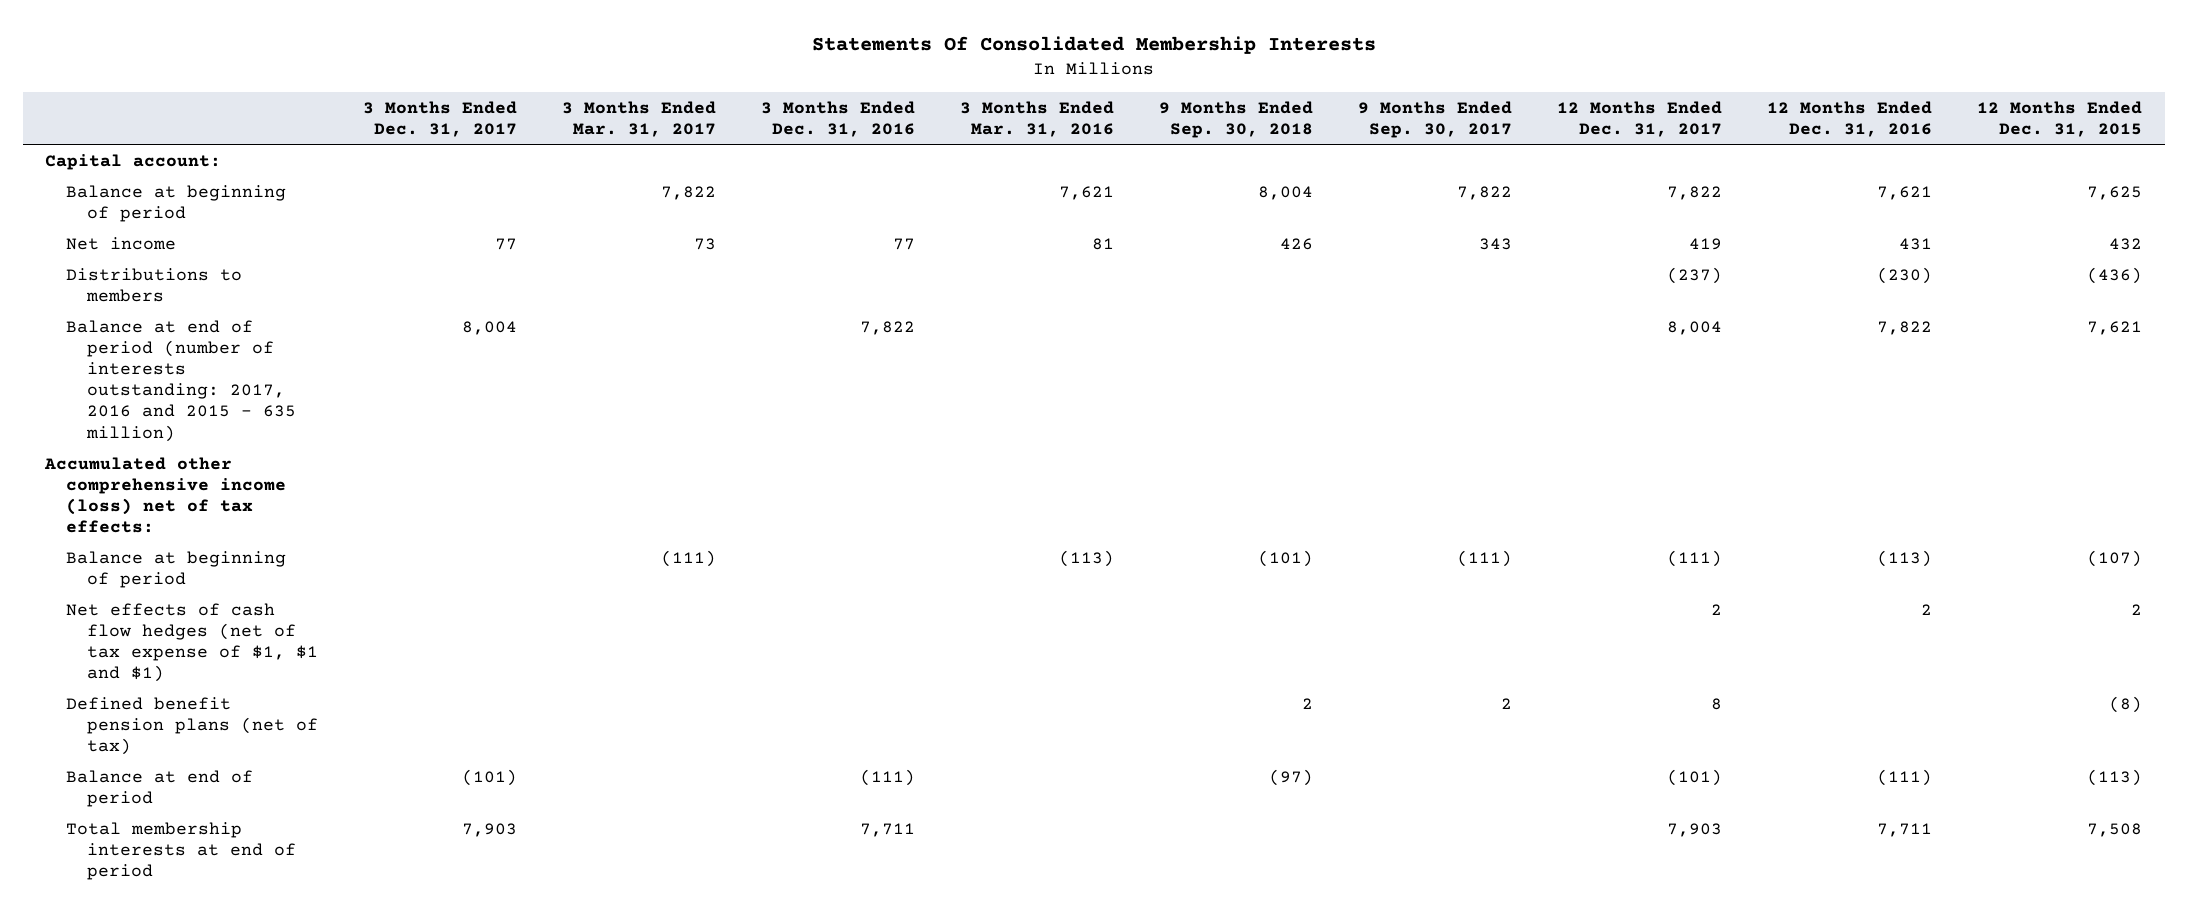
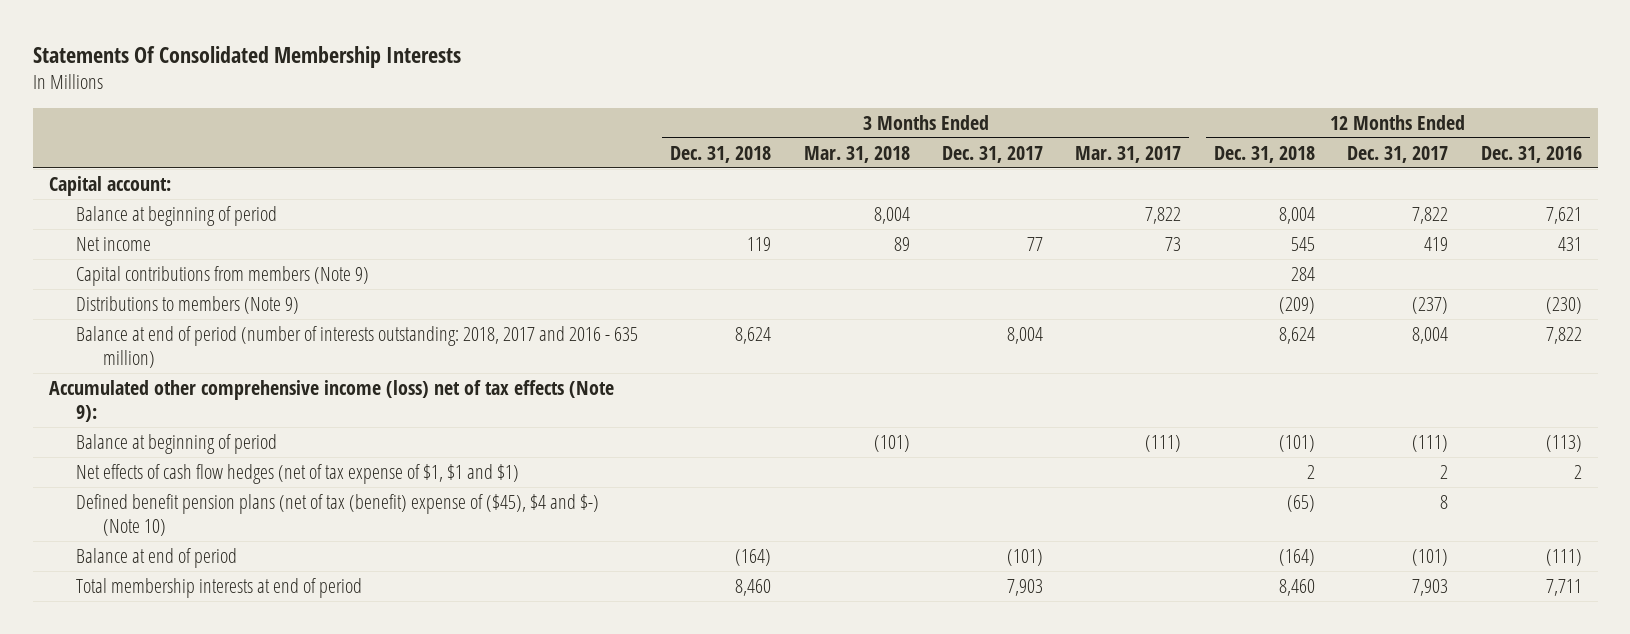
- | 3 Months Ended Dec. 31, 2017 | 3 Months Ended Mar. 31, 2017 | 3 Months Ended Dec. 31, 2016 | 3 Months Ended Mar. 31, 2016 | 9 Months Ended Sep. 30, 2018 | 9 Months Ended Sep. 30, 2017 | 12 Months Ended Dec. 31, 2017 | 12 Months Ended Dec. 31, 2016 | 12 Months Ended Dec. 31, 2015
+ | 3 Months Ended Dec. 31, 2018 | 3 Months Ended Mar. 31, 2018 | 3 Months Ended Dec. 31, 2017 | 3 Months Ended Mar. 31, 2017 | 12 Months Ended Dec. 31, 2018 | 12 Months Ended Dec. 31, 2017 | 12 Months Ended Dec. 31, 2016
- Distributions to members | | | | | | | (237) | (230) | (436)
- Balance at end of period (number of interests outstanding: 2017, 2016 and 2015 - 635 million) | 8,004 | | 7,822 | | | | 8,004 | 7,822 | 7,621
- Accumulated other comprehensive income (loss) net of tax effects:
+ Capital contributions from members (Note 9) | | | | | 284 | |
+ Distributions to members (Note 9) | | | | | (209) | (237) | (230)
+ Balance at end of period (number of interests outstanding: 2018, 2017 and 2016 - 635 million) | 8,624 | | 8,004 | | 8,624 | 8,004 | 7,822
+ Accumulated other comprehensive income (loss) net of tax effects (Note 9):
- Defined benefit pension plans (net of tax) | | | | | 2 | 2 | 8 | | (8)
+ Defined benefit pension plans (net of tax (benefit) expense of ($45), $4 and $-) (Note 10) | | | | | (65) | 8 |

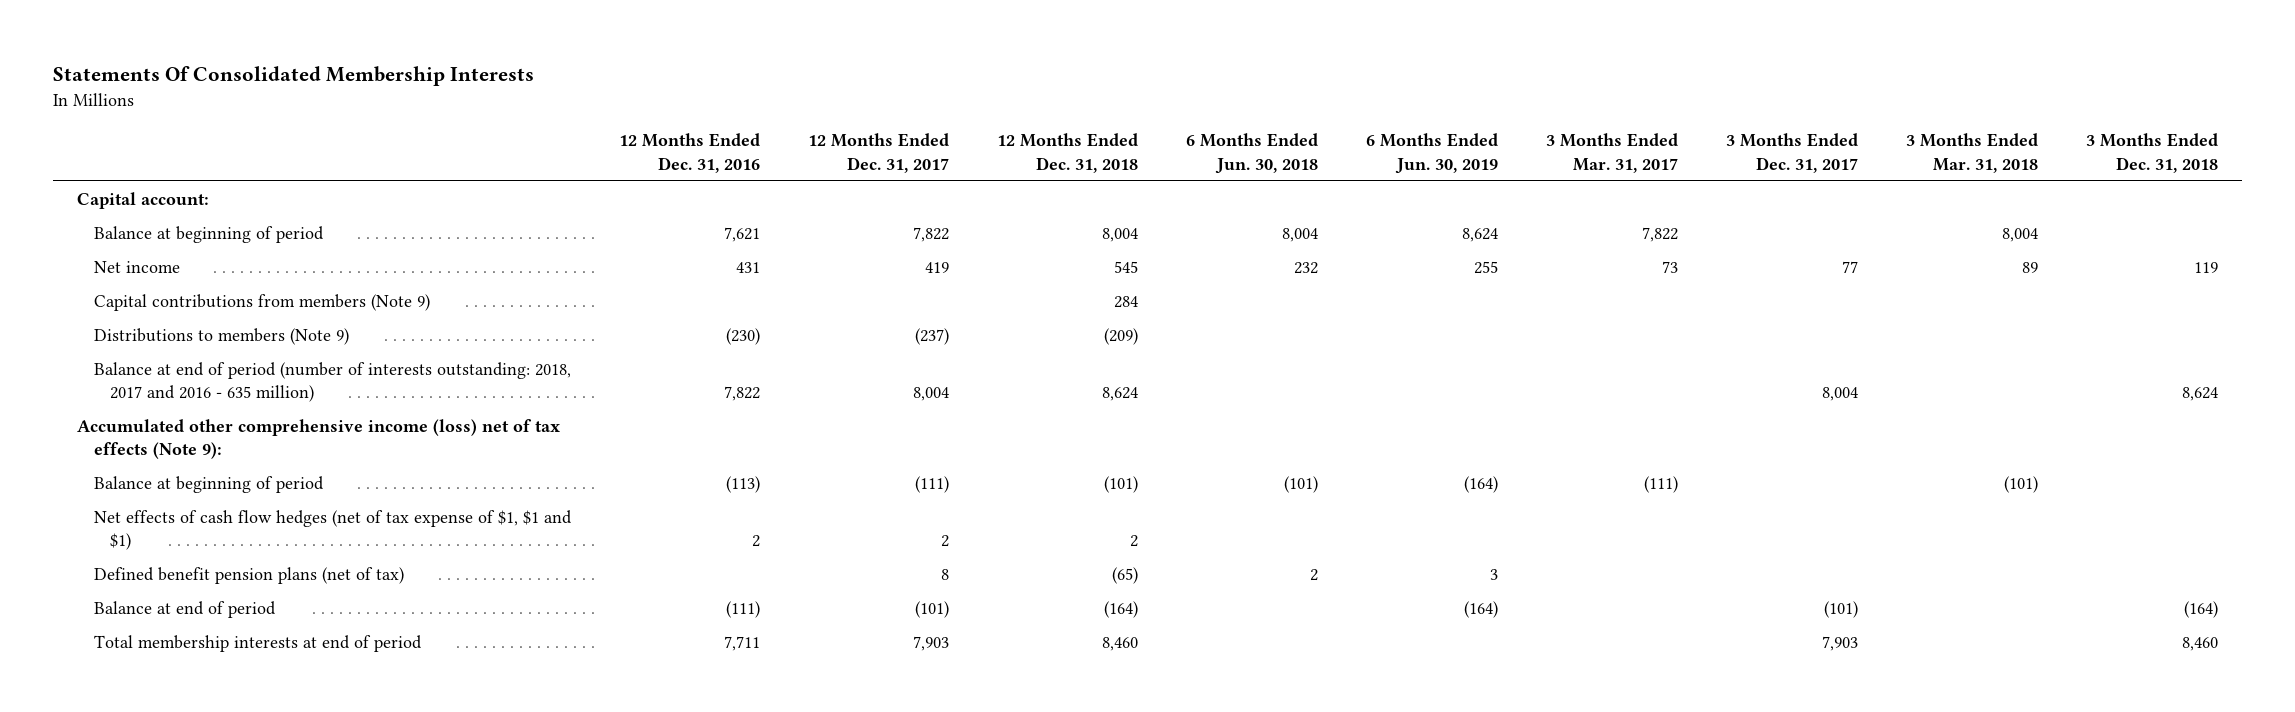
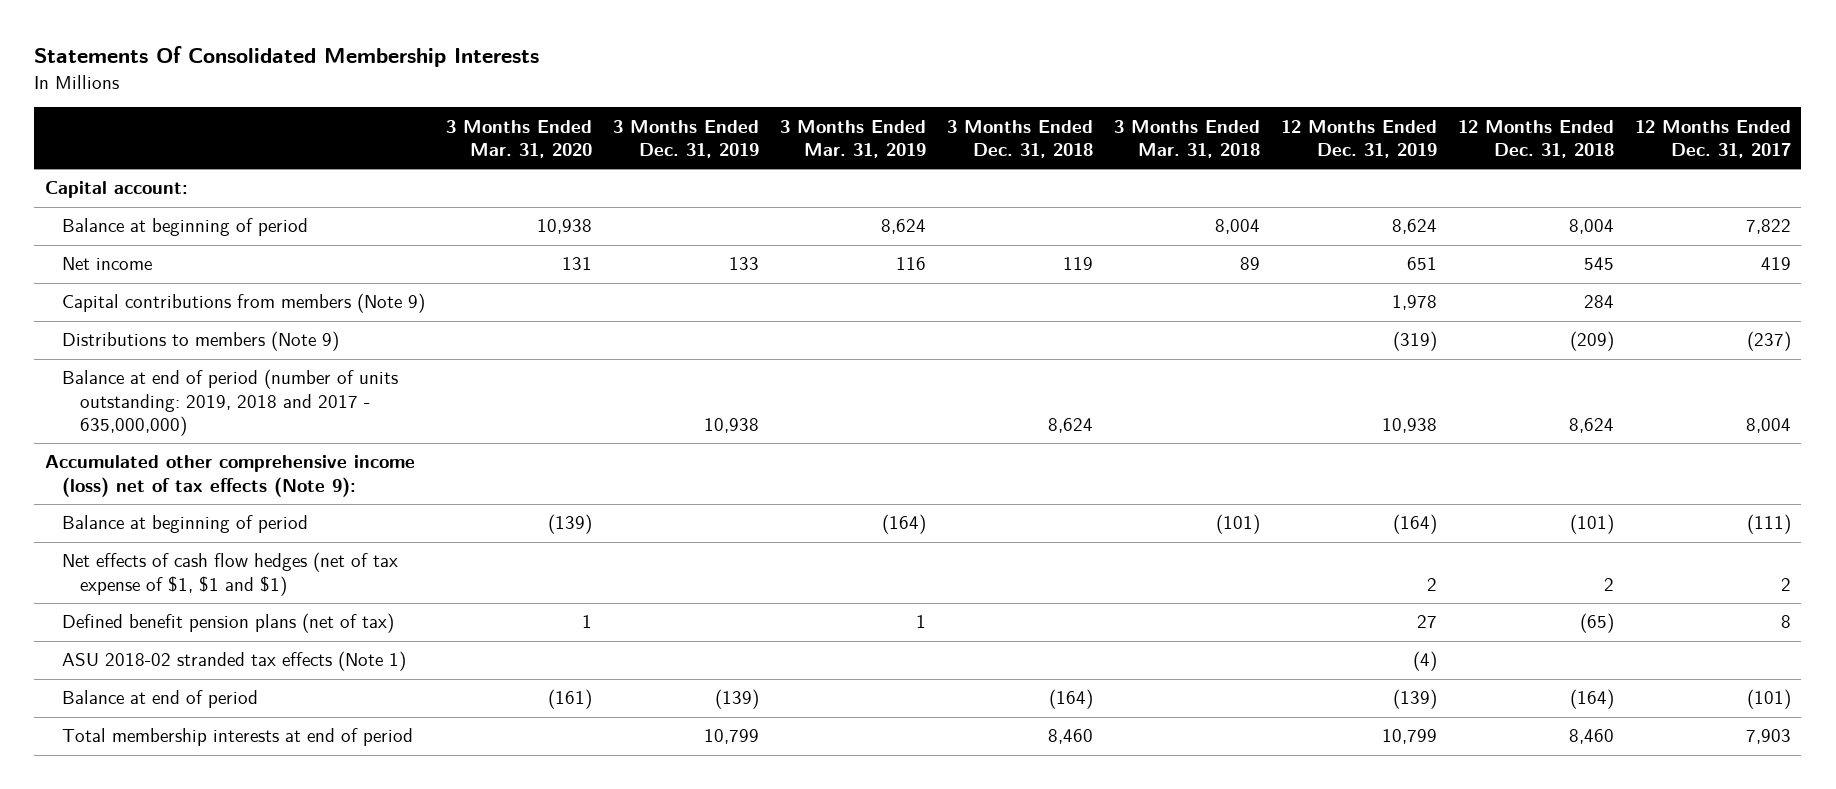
- | 12 Months Ended Dec. 31, 2016 | 12 Months Ended Dec. 31, 2017 | 12 Months Ended Dec. 31, 2018 | 6 Months Ended Jun. 30, 2018 | 6 Months Ended Jun. 30, 2019 | 3 Months Ended Mar. 31, 2017 | 3 Months Ended Dec. 31, 2017 | 3 Months Ended Mar. 31, 2018 | 3 Months Ended Dec. 31, 2018
+ | 3 Months Ended Mar. 31, 2020 | 3 Months Ended Dec. 31, 2019 | 3 Months Ended Mar. 31, 2019 | 3 Months Ended Dec. 31, 2018 | 3 Months Ended Mar. 31, 2018 | 12 Months Ended Dec. 31, 2019 | 12 Months Ended Dec. 31, 2018 | 12 Months Ended Dec. 31, 2017
- Balance at end of period (number of interests outstanding: 2018, 2017 and 2016 - 635 million) | 7,822 | 8,004 | 8,624 | | | | 8,004 | | 8,624
+ Balance at end of period (number of units outstanding: 2019, 2018 and 2017 - 635,000,000) | | 10,938 | | 8,624 | | 10,938 | 8,624 | 8,004
+ ASU 2018-02 stranded tax effects (Note 1) | | | | | | (4) | |

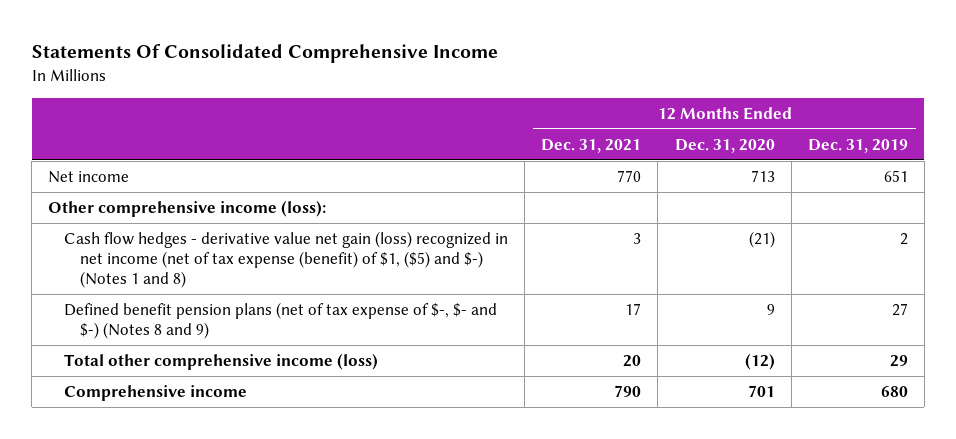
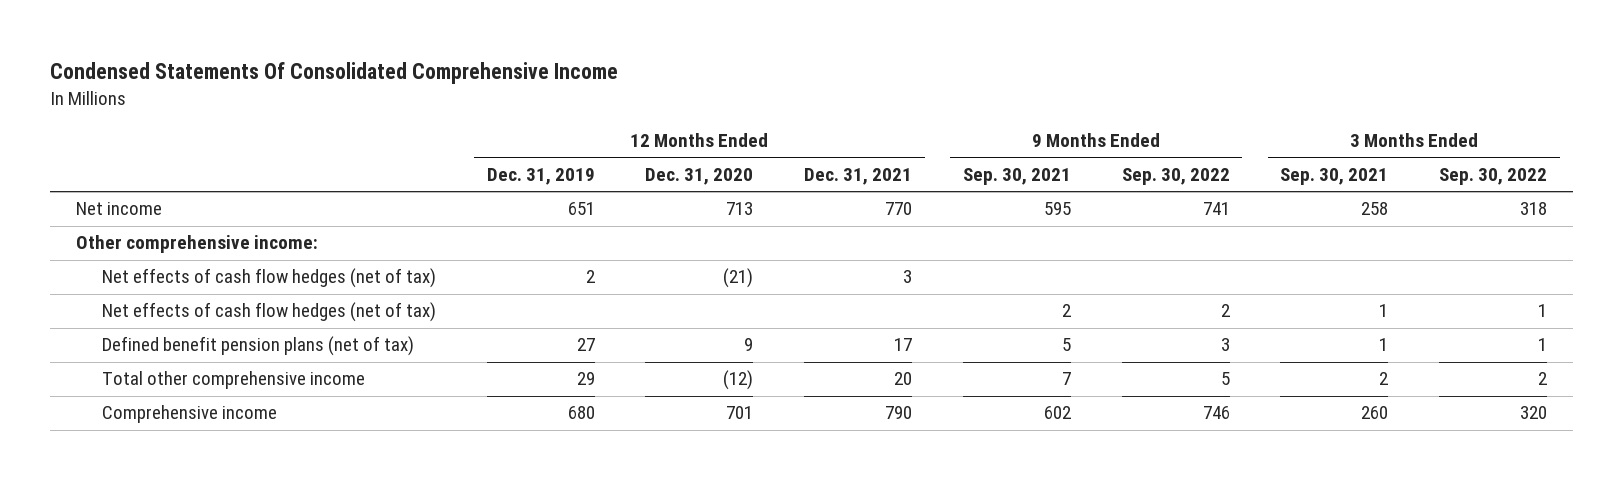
- Statements Of Consolidated Comprehensive Income
+ Condensed Statements Of Consolidated Comprehensive Income
- | 12 Months Ended Dec. 31, 2021 | 12 Months Ended Dec. 31, 2020 | 12 Months Ended Dec. 31, 2019
+ | 12 Months Ended Dec. 31, 2019 | 12 Months Ended Dec. 31, 2020 | 12 Months Ended Dec. 31, 2021 | 9 Months Ended Sep. 30, 2021 | 9 Months Ended Sep. 30, 2022 | 3 Months Ended Sep. 30, 2021 | 3 Months Ended Sep. 30, 2022
- Other comprehensive income (loss):
- Cash flow hedges - derivative value net gain (loss) recognized in net income (net of tax expense (benefit) of $1, ($5) and $-) (Notes 1 and 8) | 3 | (21) | 2
- Defined benefit pension plans (net of tax expense of $-, $- and $-) (Notes 8 and 9) | 17 | 9 | 27
- Total other comprehensive income (loss) | 20 | (12) | 29
+ Other comprehensive income:
+ Net effects of cash flow hedges (net of tax) | 2 | (21) | 3 | | | |
+ Net effects of cash flow hedges (net of tax) | | | | 2 | 2 | 1 | 1
+ Defined benefit pension plans (net of tax) | 27 | 9 | 17 | 5 | 3 | 1 | 1
+ Total other comprehensive income | 29 | (12) | 20 | 7 | 5 | 2 | 2

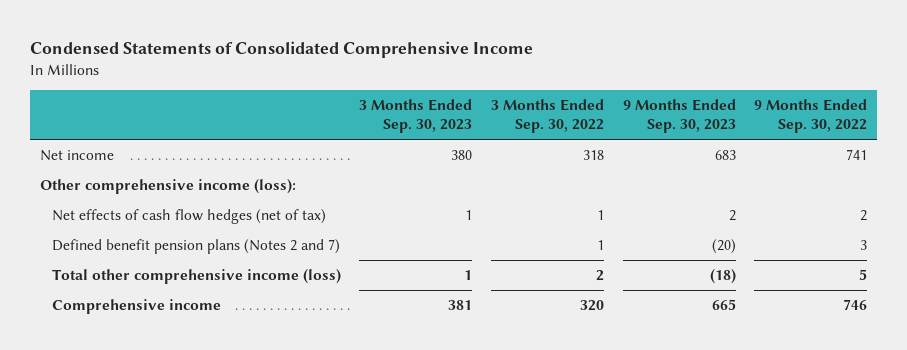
- Condensed Statements Of Consolidated Comprehensive Income
+ Condensed Statements of Consolidated Comprehensive Income
- | 12 Months Ended Dec. 31, 2019 | 12 Months Ended Dec. 31, 2020 | 12 Months Ended Dec. 31, 2021 | 9 Months Ended Sep. 30, 2021 | 9 Months Ended Sep. 30, 2022 | 3 Months Ended Sep. 30, 2021 | 3 Months Ended Sep. 30, 2022
+ | 3 Months Ended Sep. 30, 2023 | 3 Months Ended Sep. 30, 2022 | 9 Months Ended Sep. 30, 2023 | 9 Months Ended Sep. 30, 2022
- Other comprehensive income:
- Net effects of cash flow hedges (net of tax) | 2 | (21) | 3 | | | |
+ Other comprehensive income (loss):
- Defined benefit pension plans (net of tax) | 27 | 9 | 17 | 5 | 3 | 1 | 1
- Total other comprehensive income | 29 | (12) | 20 | 7 | 5 | 2 | 2
+ Defined benefit pension plans (Notes 2 and 7) | | 1 | (20) | 3
+ Total other comprehensive income (loss) | 1 | 2 | (18) | 5

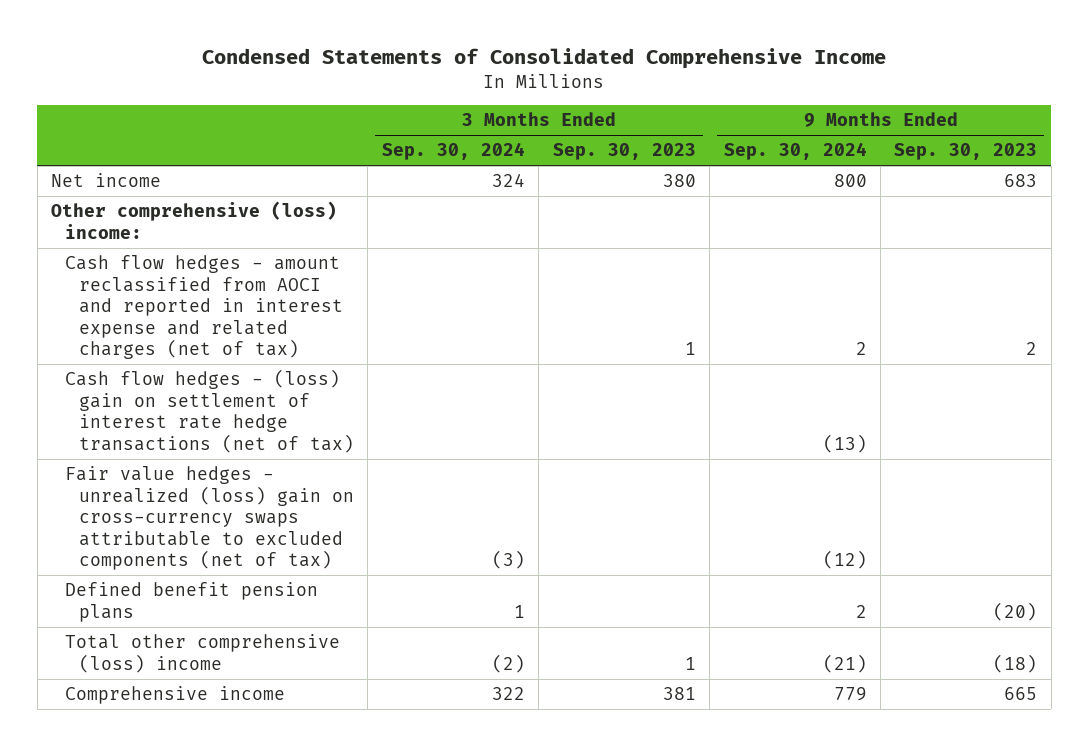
- | 3 Months Ended Sep. 30, 2023 | 3 Months Ended Sep. 30, 2022 | 9 Months Ended Sep. 30, 2023 | 9 Months Ended Sep. 30, 2022
+ | 3 Months Ended Sep. 30, 2024 | 3 Months Ended Sep. 30, 2023 | 9 Months Ended Sep. 30, 2024 | 9 Months Ended Sep. 30, 2023
- Other comprehensive income (loss):
- Net effects of cash flow hedges (net of tax) | 1 | 1 | 2 | 2
- Defined benefit pension plans (Notes 2 and 7) | | 1 | (20) | 3
- Total other comprehensive income (loss) | 1 | 2 | (18) | 5
+ Other comprehensive (loss) income:
+ Cash flow hedges - amount reclassified from AOCI and reported in interest expense and related charges (net of tax) | | 1 | 2 | 2
+ Cash flow hedges - (loss) gain on settlement of interest rate hedge transactions (net of tax) | | | (13) |
+ Fair value hedges - unrealized (loss) gain on cross-currency swaps attributable to excluded components (net of tax) | (3) | | (12) |
+ Defined benefit pension plans | 1 | | 2 | (20)
+ Total other comprehensive (loss) income | (2) | 1 | (21) | (18)

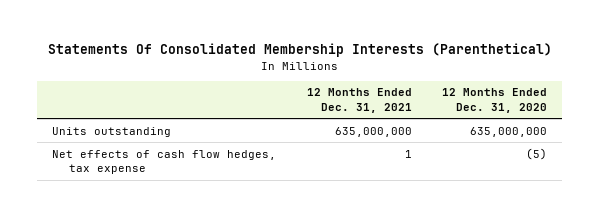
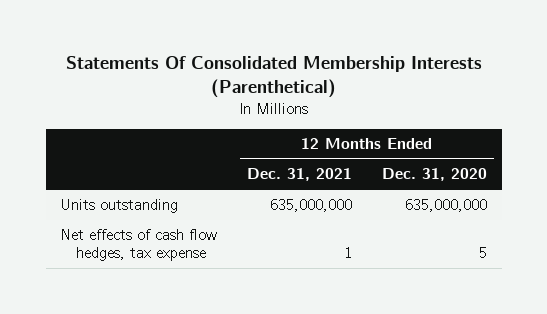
- Net effects of cash flow hedges, tax expense | 1 | (5)
+ Net effects of cash flow hedges, tax expense | 1 | 5

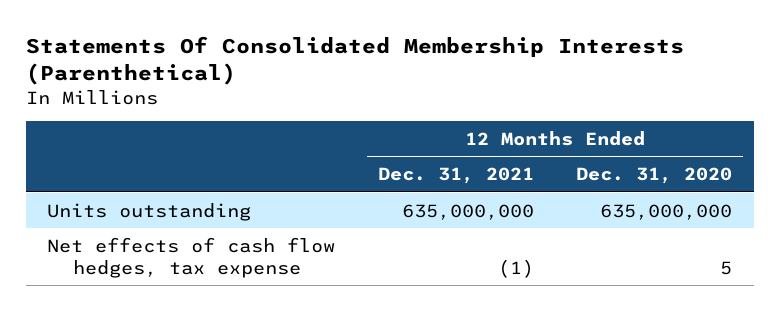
- Net effects of cash flow hedges, tax expense | 1 | 5
+ Net effects of cash flow hedges, tax expense | (1) | 5

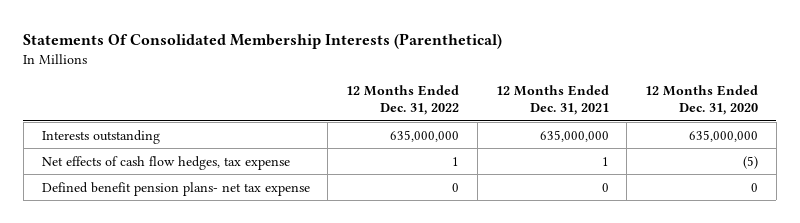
- | 12 Months Ended Dec. 31, 2021 | 12 Months Ended Dec. 31, 2020
+ | 12 Months Ended Dec. 31, 2022 | 12 Months Ended Dec. 31, 2021 | 12 Months Ended Dec. 31, 2020
- Units outstanding | 635,000,000 | 635,000,000
- Net effects of cash flow hedges, tax expense | (1) | 5
+ Interests outstanding | 635,000,000 | 635,000,000 | 635,000,000
+ Net effects of cash flow hedges, tax expense | 1 | 1 | (5)
+ Defined benefit pension plans- net tax expense | 0 | 0 | 0

